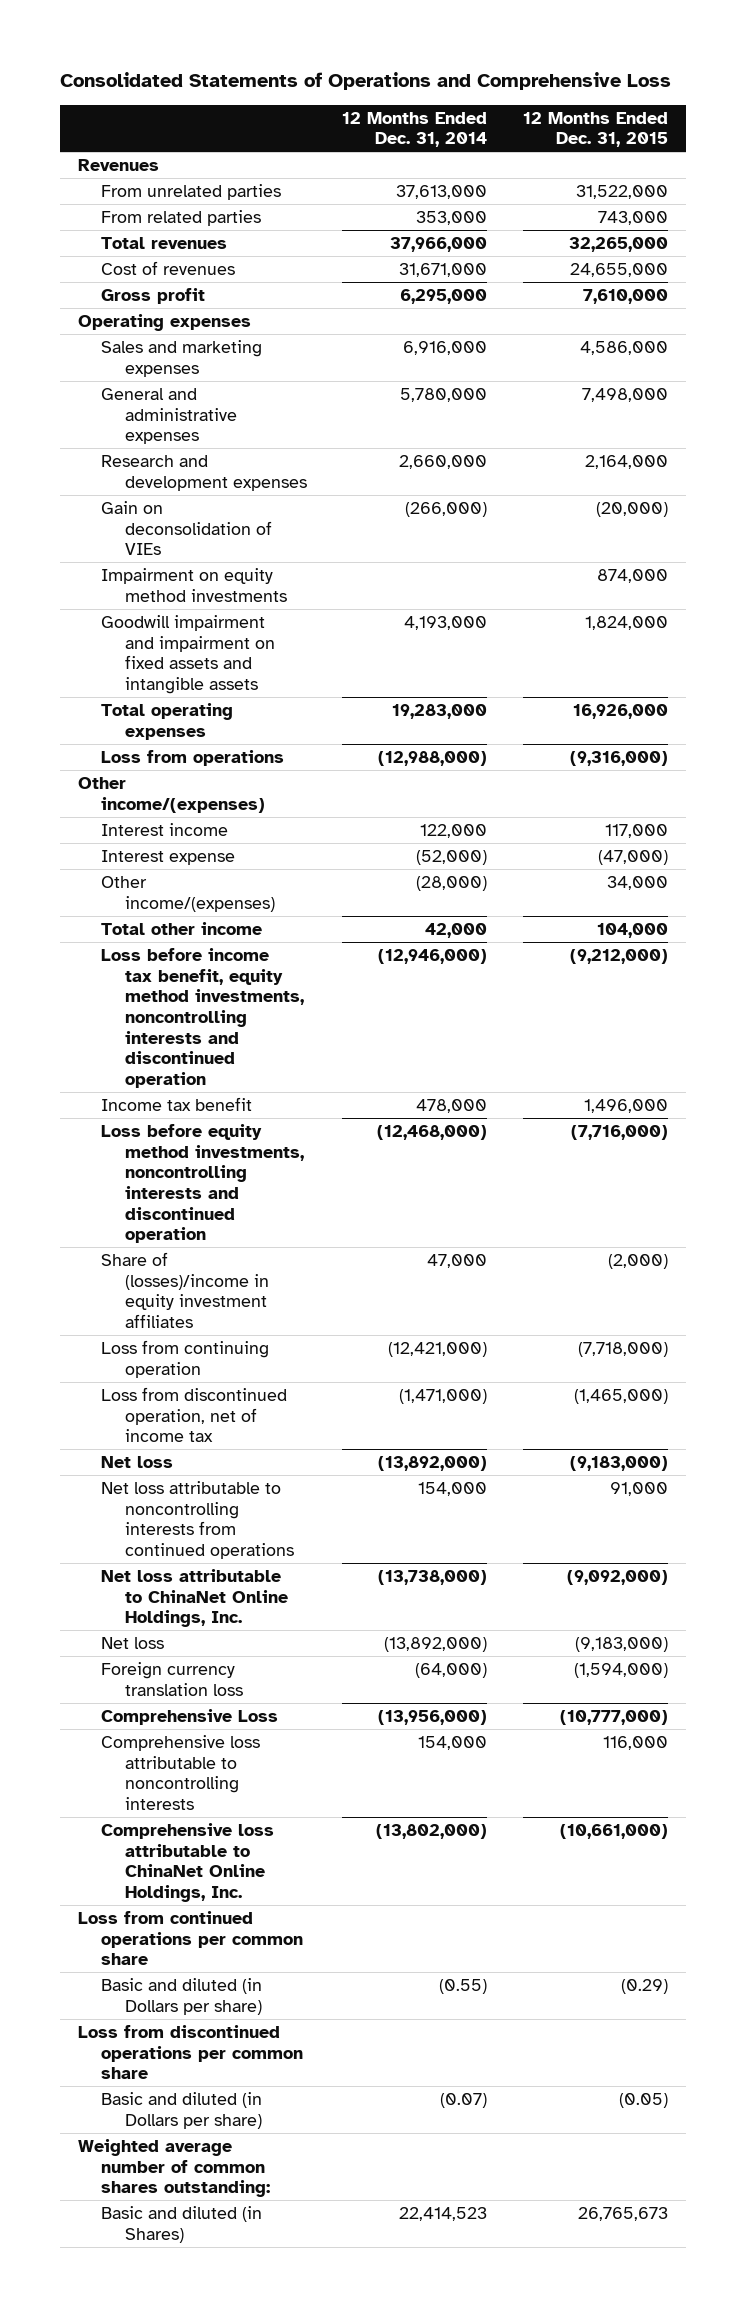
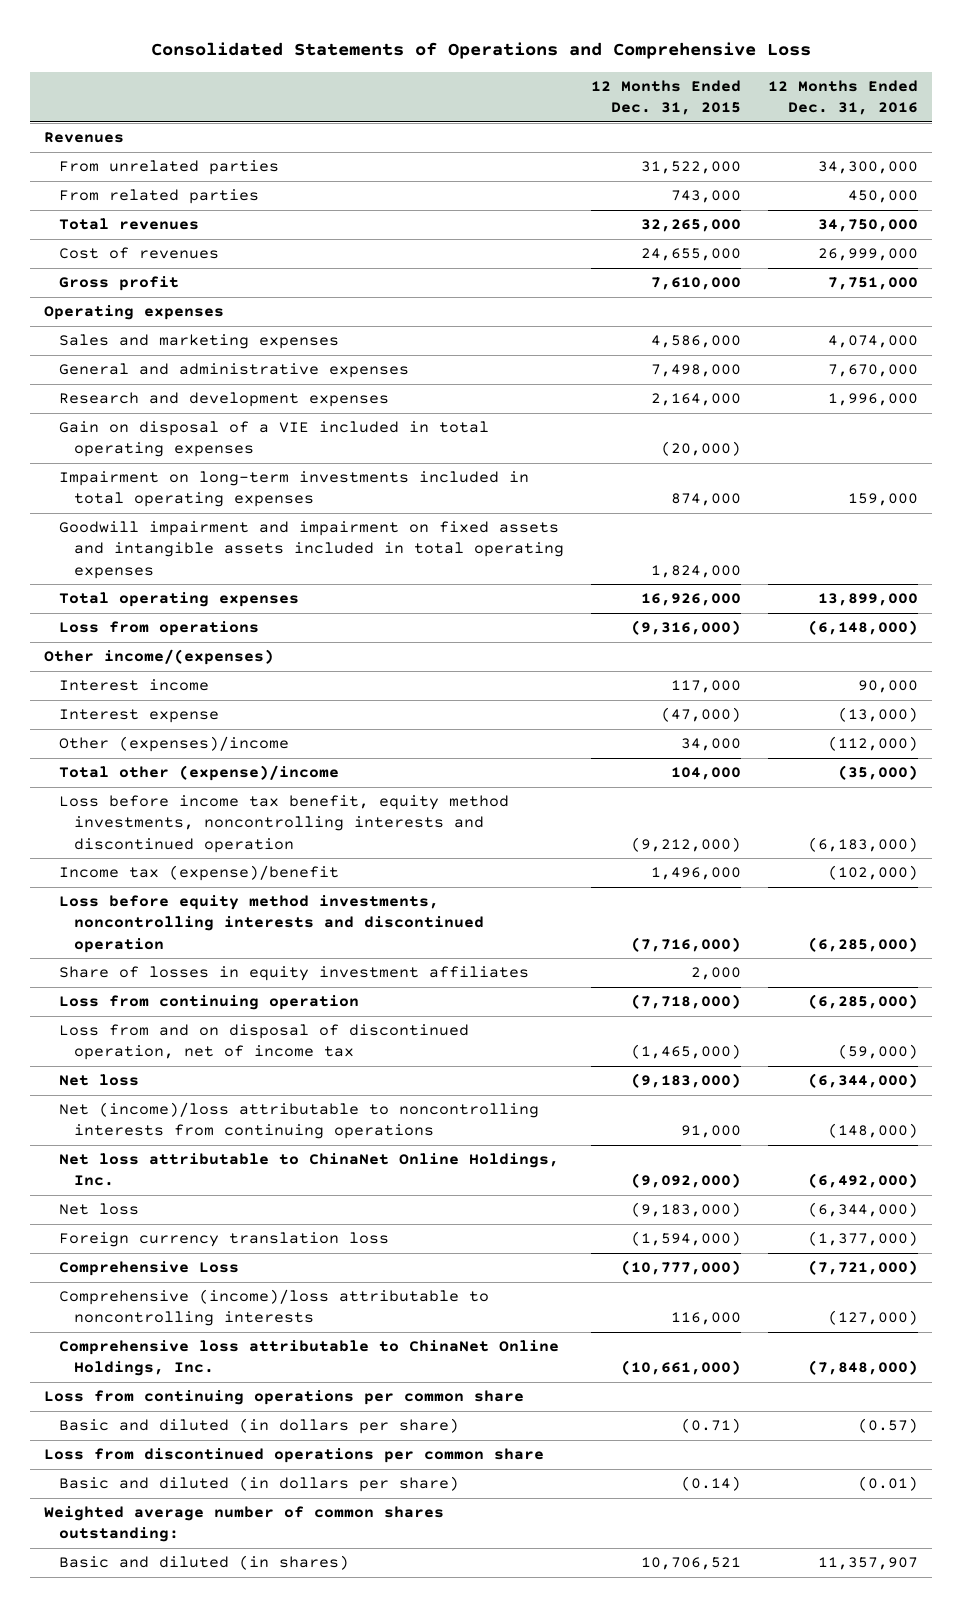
- | 12 Months Ended Dec. 31, 2014 | 12 Months Ended Dec. 31, 2015
+ | 12 Months Ended Dec. 31, 2015 | 12 Months Ended Dec. 31, 2016
- Gain on deconsolidation of VIEs | (266,000) | (20,000)
- Impairment on equity method investments | | 874,000
- Goodwill impairment and impairment on fixed assets and intangible assets | 4,193,000 | 1,824,000
+ Gain on disposal of a VIE included in total operating expenses | (20,000) |
+ Impairment on long-term investments included in total operating expenses | 874,000 | 159,000
+ Goodwill impairment and impairment on fixed assets and intangible assets included in total operating expenses | 1,824,000 |
- Other income/(expenses) | (28,000) | 34,000
- Total other income | 42,000 | 104,000
+ Other (expenses)/income | 34,000 | (112,000)
+ Total other (expense)/income | 104,000 | (35,000)
- Income tax benefit | 478,000 | 1,496,000
+ Income tax (expense)/benefit | 1,496,000 | (102,000)
- Share of (losses)/income in equity investment affiliates | 47,000 | (2,000)
+ Share of losses in equity investment affiliates | 2,000 |
- Loss from discontinued operation, net of income tax | (1,471,000) | (1,465,000)
+ Loss from and on disposal of discontinued operation, net of income tax | (1,465,000) | (59,000)
- Net loss attributable to noncontrolling interests from continued operations | 154,000 | 91,000
+ Net (income)/loss attributable to noncontrolling interests from continuing operations | 91,000 | (148,000)
- Comprehensive loss attributable to noncontrolling interests | 154,000 | 116,000
+ Comprehensive (income)/loss attributable to noncontrolling interests | 116,000 | (127,000)
- Loss from continued operations per common share
- Basic and diluted (in Dollars per share) | (0.55) | (0.29)
+ Loss from continuing operations per common share
+ Basic and diluted (in dollars per share) | (0.71) | (0.57)
- Basic and diluted (in Dollars per share) | (0.07) | (0.05)
+ Basic and diluted (in dollars per share) | (0.14) | (0.01)
- Basic and diluted (in Shares) | 22,414,523 | 26,765,673
+ Basic and diluted (in shares) | 10,706,521 | 11,357,907

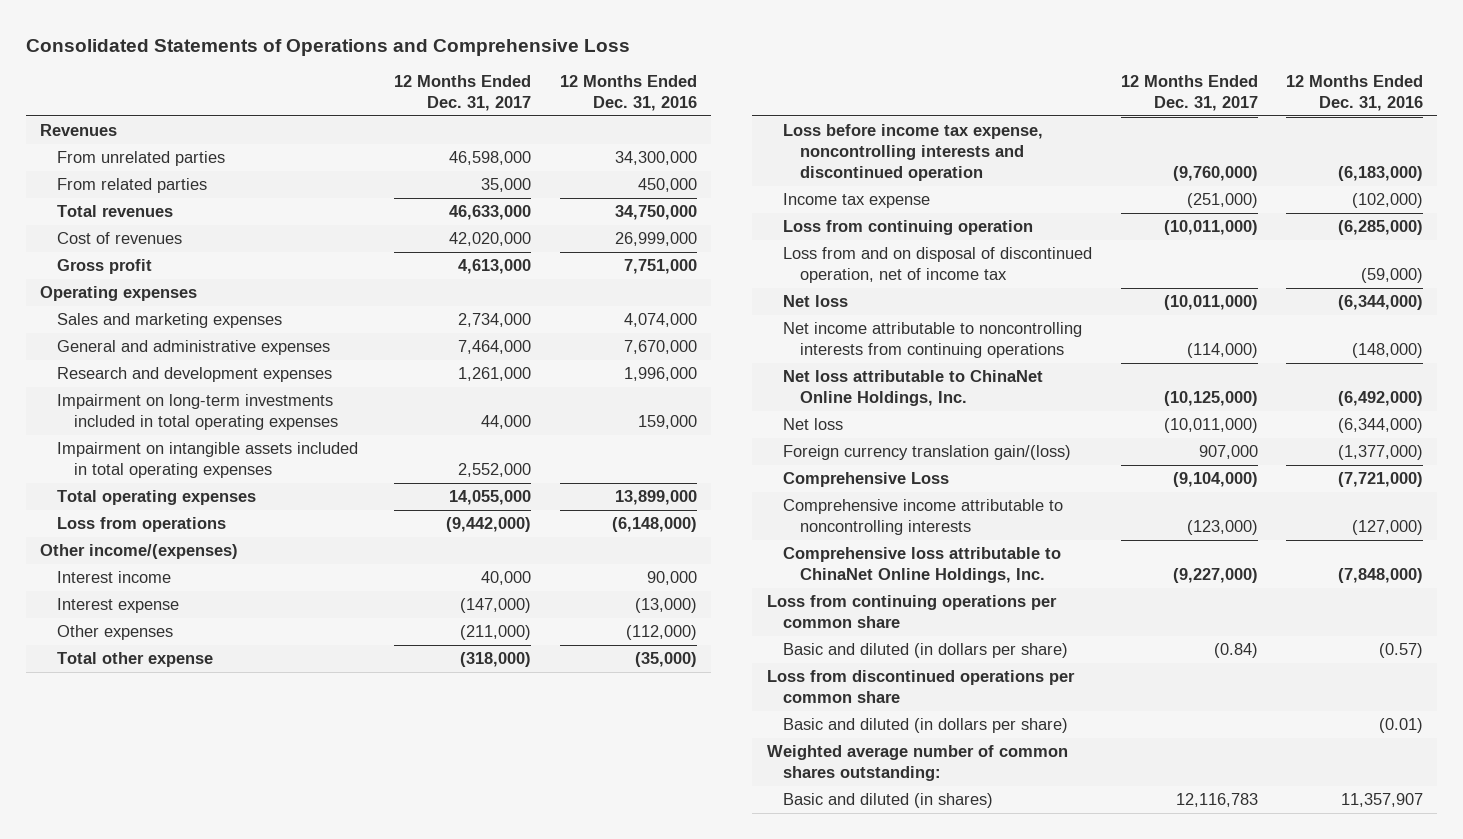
- | 12 Months Ended Dec. 31, 2015 | 12 Months Ended Dec. 31, 2016
+ | 12 Months Ended Dec. 31, 2017 | 12 Months Ended Dec. 31, 2016
- Gain on disposal of a VIE included in total operating expenses | (20,000) |
- Goodwill impairment and impairment on fixed assets and intangible assets included in total operating expenses | 1,824,000 |
+ Impairment on intangible assets included in total operating expenses | 2,552,000 |
- Other (expenses)/income | 34,000 | (112,000)
- Total other (expense)/income | 104,000 | (35,000)
- Loss before income tax benefit, equity method investments, noncontrolling interests and discontinued operation | (9,212,000) | (6,183,000)
- Income tax (expense)/benefit | 1,496,000 | (102,000)
- Loss before equity method investments, noncontrolling interests and discontinued operation | (7,716,000) | (6,285,000)
- Share of losses in equity investment affiliates | 2,000 |
+ Other expenses | (211,000) | (112,000)
+ Total other expense | (318,000) | (35,000)
+ Loss before income tax expense, noncontrolling interests and discontinued operation | (9,760,000) | (6,183,000)
+ Income tax expense | (251,000) | (102,000)
- Net (income)/loss attributable to noncontrolling interests from continuing operations | 91,000 | (148,000)
+ Net income attributable to noncontrolling interests from continuing operations | (114,000) | (148,000)
- Foreign currency translation loss | (1,594,000) | (1,377,000)
+ Foreign currency translation gain/(loss) | 907,000 | (1,377,000)
- Comprehensive (income)/loss attributable to noncontrolling interests | 116,000 | (127,000)
+ Comprehensive income attributable to noncontrolling interests | (123,000) | (127,000)

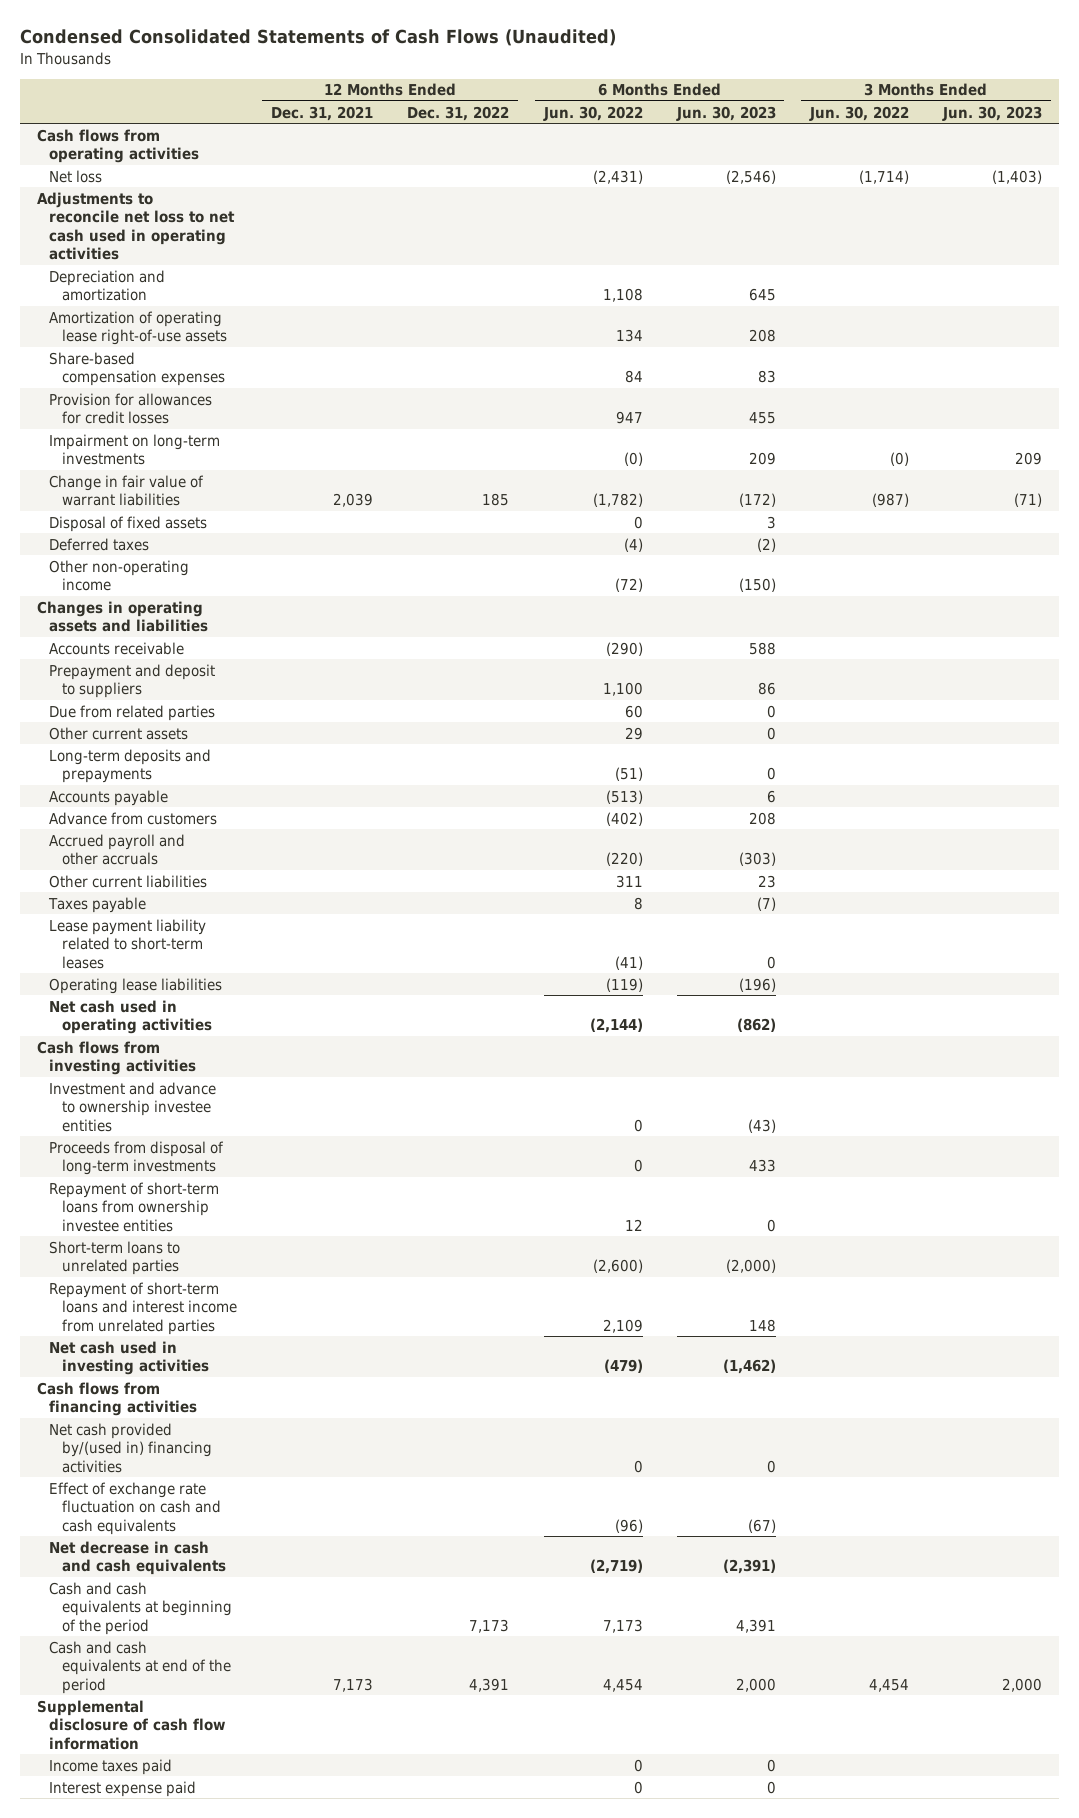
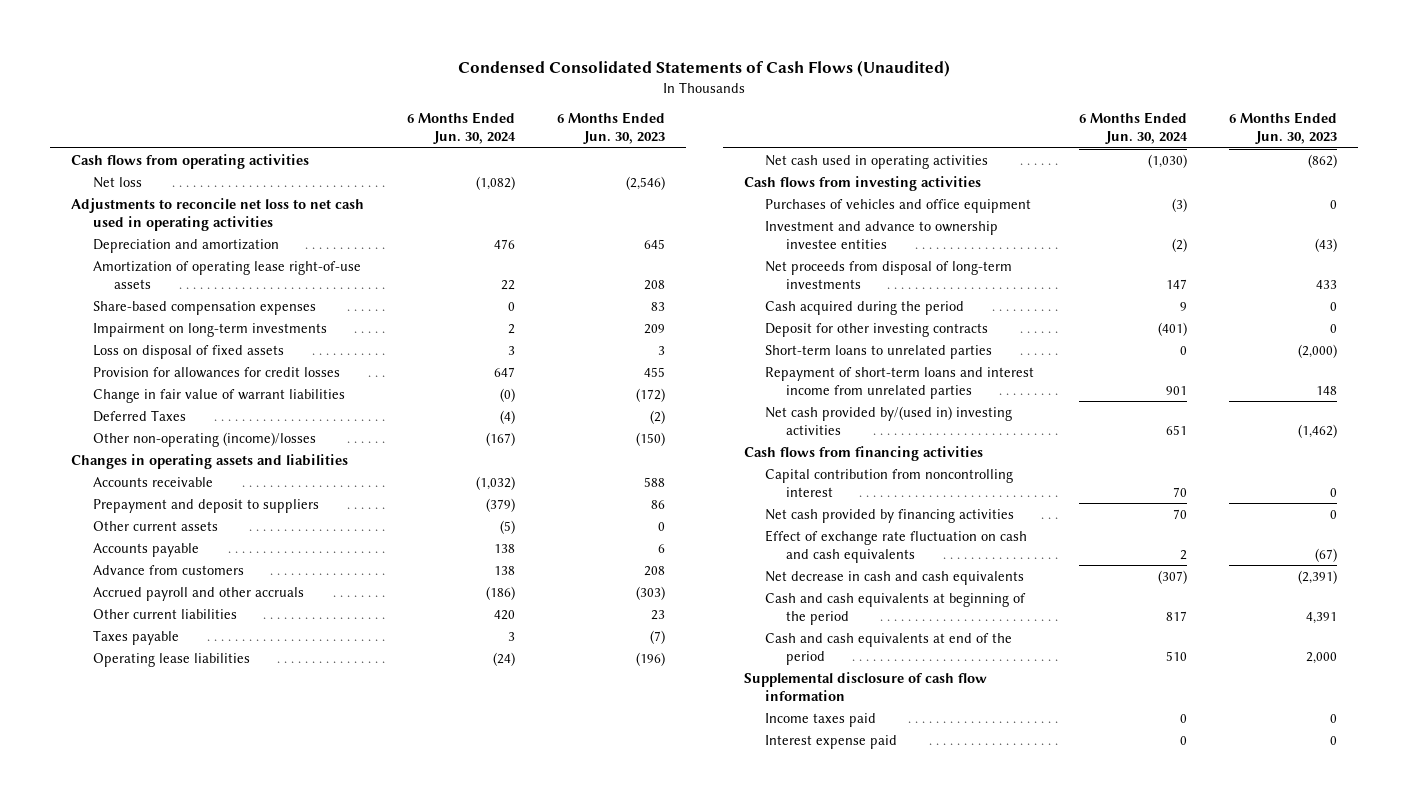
- | 12 Months Ended Dec. 31, 2021 | 12 Months Ended Dec. 31, 2022 | 6 Months Ended Jun. 30, 2022 | 6 Months Ended Jun. 30, 2023 | 3 Months Ended Jun. 30, 2022 | 3 Months Ended Jun. 30, 2023
+ | 6 Months Ended Jun. 30, 2024 | 6 Months Ended Jun. 30, 2023
+ Loss on disposal of fixed assets | 3 | 3
moved down: Provision for allowances for credit losses | 647 | 455
- Disposal of fixed assets | | | 0 | 3 | |
- Deferred taxes | | | (4) | (2) | |
- Other non-operating income | | | (72) | (150) | |
+ Deferred Taxes | (4) | (2)
+ Other non-operating (income)/losses | (167) | (150)
- Due from related parties | | | 60 | 0 | |
- Long-term deposits and prepayments | | | (51) | 0 | |
- Lease payment liability related to short-term leases | | | (41) | 0 | |
+ Purchases of vehicles and office equipment | (3) | 0
- Proceeds from disposal of long-term investments | | | 0 | 433 | |
- Repayment of short-term loans from ownership investee entities | | | 12 | 0 | |
+ Net proceeds from disposal of long-term investments | 147 | 433
+ Cash acquired during the period | 9 | 0
+ Deposit for other investing contracts | (401) | 0
- Net cash used in investing activities | | | (479) | (1,462) | |
+ Net cash provided by/(used in) investing activities | 651 | (1,462)
- Net cash provided by/(used in) financing activities | | | 0 | 0 | |
+ Capital contribution from noncontrolling interest | 70 | 0
+ Net cash provided by financing activities | 70 | 0

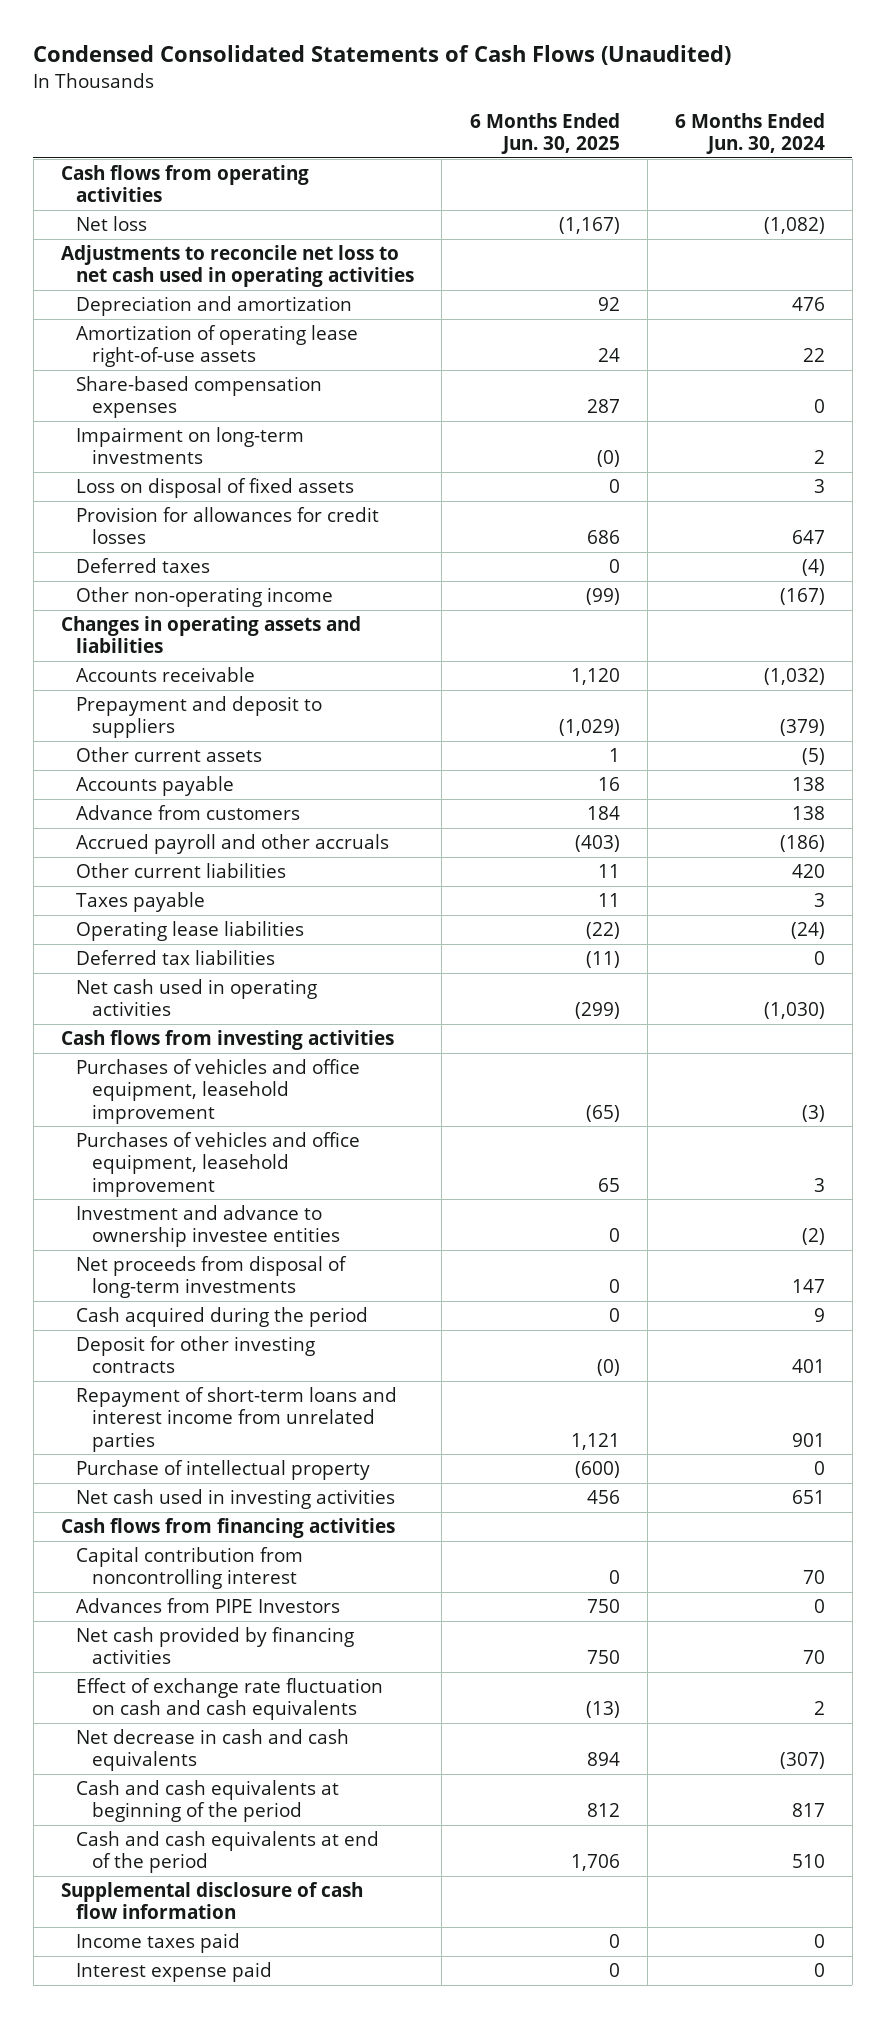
- | 6 Months Ended Jun. 30, 2024 | 6 Months Ended Jun. 30, 2023
+ | 6 Months Ended Jun. 30, 2025 | 6 Months Ended Jun. 30, 2024
- Change in fair value of warrant liabilities | (0) | (172)
- Deferred Taxes | (4) | (2)
- Other non-operating (income)/losses | (167) | (150)
+ Deferred taxes | 0 | (4)
+ Other non-operating income | (99) | (167)
+ Deferred tax liabilities | (11) | 0
- Purchases of vehicles and office equipment | (3) | 0
+ Purchases of vehicles and office equipment, leasehold improvement | (65) | (3)
+ Purchases of vehicles and office equipment, leasehold improvement | 65 | 3
- Deposit for other investing contracts | (401) | 0
- Short-term loans to unrelated parties | 0 | (2,000)
+ Deposit for other investing contracts | (0) | 401
- Net cash provided by/(used in) investing activities | 651 | (1,462)
+ Purchase of intellectual property | (600) | 0
+ Net cash used in investing activities | 456 | 651
+ Advances from PIPE Investors | 750 | 0

